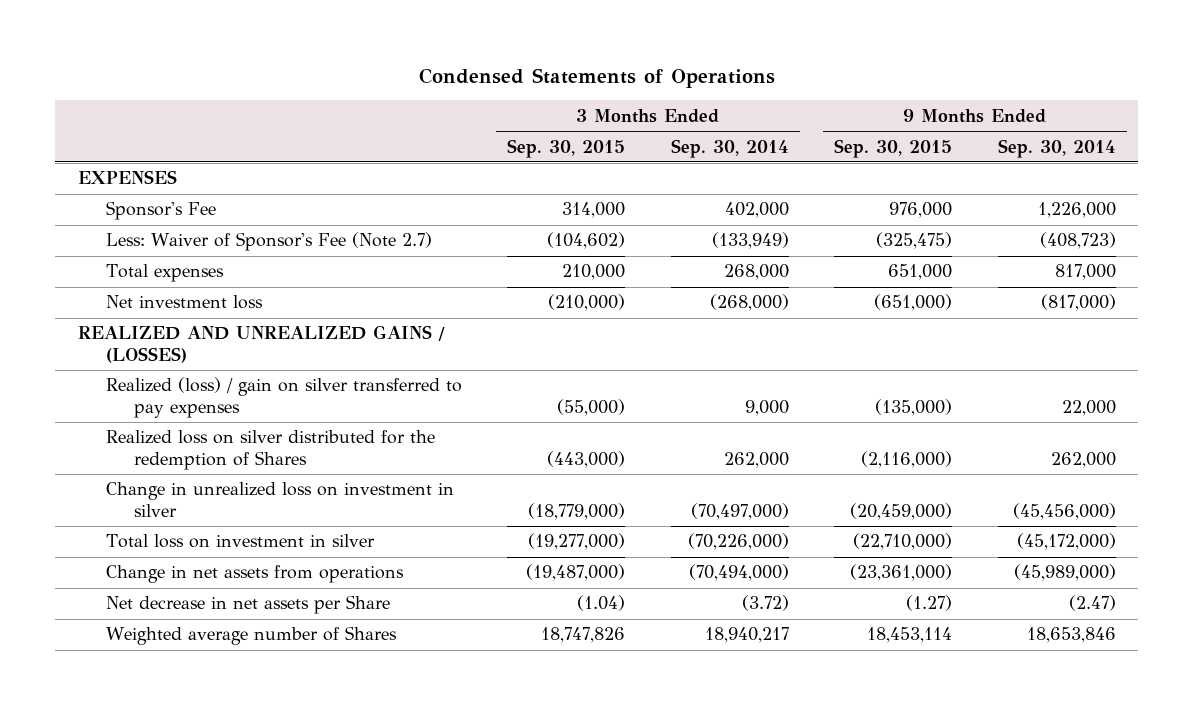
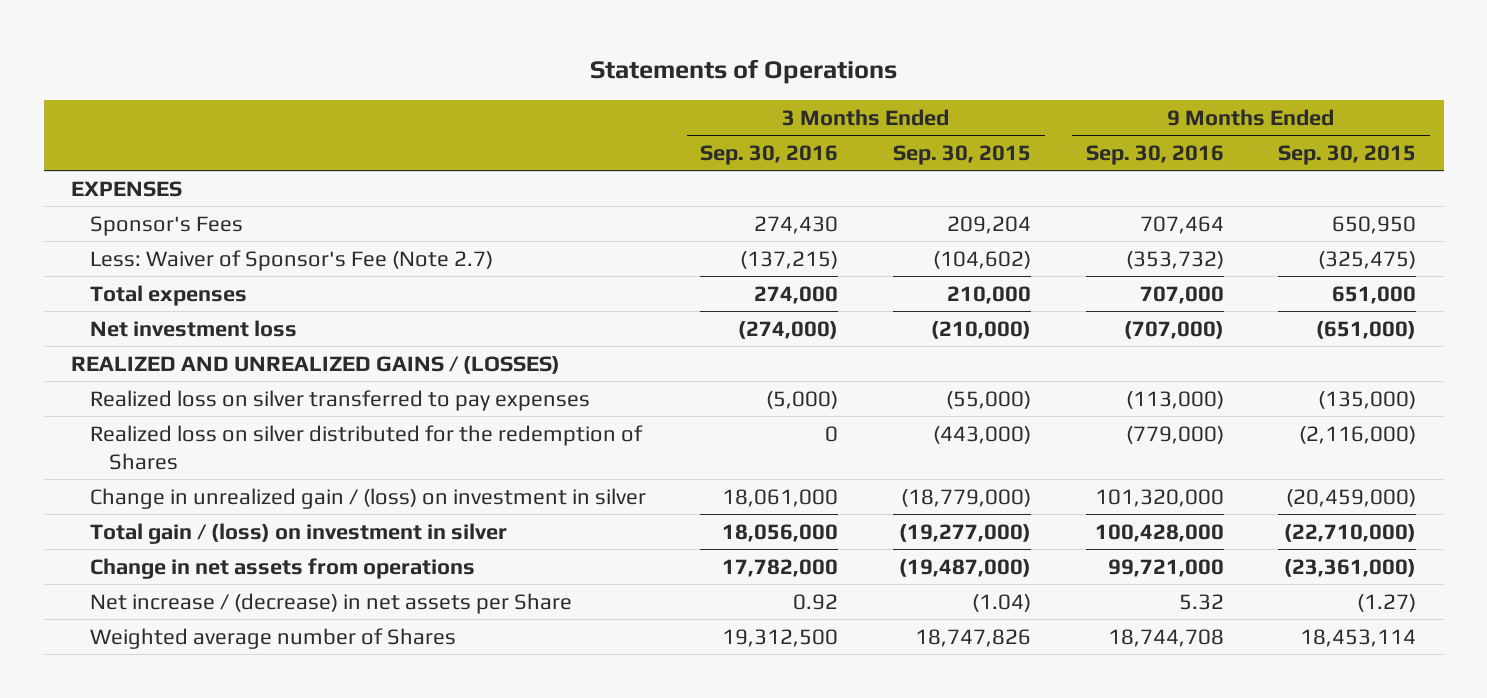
- Condensed Statements of Operations
+ Statements of Operations
- | 3 Months Ended Sep. 30, 2015 | 3 Months Ended Sep. 30, 2014 | 9 Months Ended Sep. 30, 2015 | 9 Months Ended Sep. 30, 2014
+ | 3 Months Ended Sep. 30, 2016 | 3 Months Ended Sep. 30, 2015 | 9 Months Ended Sep. 30, 2016 | 9 Months Ended Sep. 30, 2015
- Sponsor's Fee | 314,000 | 402,000 | 976,000 | 1,226,000
+ Sponsor's Fees | 274,430 | 209,204 | 707,464 | 650,950
- Realized (loss) / gain on silver transferred to pay expenses | (55,000) | 9,000 | (135,000) | 22,000
+ Realized loss on silver transferred to pay expenses | (5,000) | (55,000) | (113,000) | (135,000)
- Change in unrealized loss on investment in silver | (18,779,000) | (70,497,000) | (20,459,000) | (45,456,000)
- Total loss on investment in silver | (19,277,000) | (70,226,000) | (22,710,000) | (45,172,000)
+ Change in unrealized gain / (loss) on investment in silver | 18,061,000 | (18,779,000) | 101,320,000 | (20,459,000)
+ Total gain / (loss) on investment in silver | 18,056,000 | (19,277,000) | 100,428,000 | (22,710,000)
- Net decrease in net assets per Share | (1.04) | (3.72) | (1.27) | (2.47)
+ Net increase / (decrease) in net assets per Share | 0.92 | (1.04) | 5.32 | (1.27)

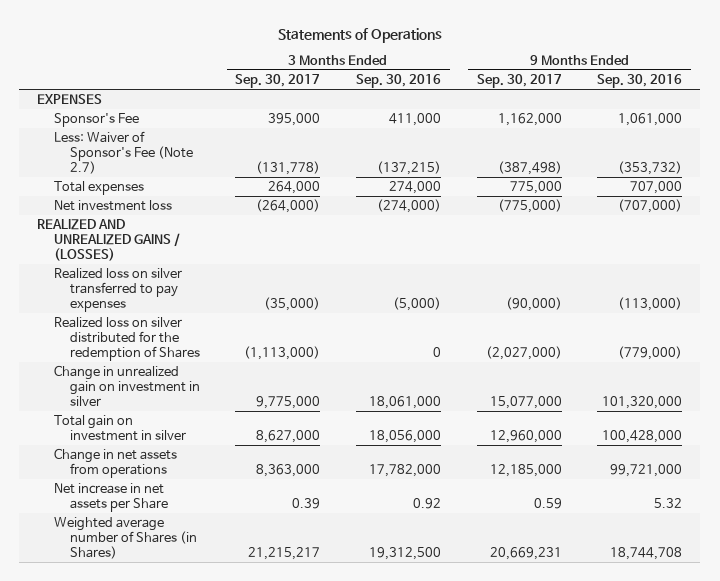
- | 3 Months Ended Sep. 30, 2016 | 3 Months Ended Sep. 30, 2015 | 9 Months Ended Sep. 30, 2016 | 9 Months Ended Sep. 30, 2015
+ | 3 Months Ended Sep. 30, 2017 | 3 Months Ended Sep. 30, 2016 | 9 Months Ended Sep. 30, 2017 | 9 Months Ended Sep. 30, 2016
- Sponsor's Fees | 274,430 | 209,204 | 707,464 | 650,950
+ Sponsor's Fee | 395,000 | 411,000 | 1,162,000 | 1,061,000
- Change in unrealized gain / (loss) on investment in silver | 18,061,000 | (18,779,000) | 101,320,000 | (20,459,000)
- Total gain / (loss) on investment in silver | 18,056,000 | (19,277,000) | 100,428,000 | (22,710,000)
+ Change in unrealized gain on investment in silver | 9,775,000 | 18,061,000 | 15,077,000 | 101,320,000
+ Total gain on investment in silver | 8,627,000 | 18,056,000 | 12,960,000 | 100,428,000
- Net increase / (decrease) in net assets per Share | 0.92 | (1.04) | 5.32 | (1.27)
- Weighted average number of Shares | 19,312,500 | 18,747,826 | 18,744,708 | 18,453,114
+ Net increase in net assets per Share | 0.39 | 0.92 | 0.59 | 5.32
+ Weighted average number of Shares (in Shares) | 21,215,217 | 19,312,500 | 20,669,231 | 18,744,708

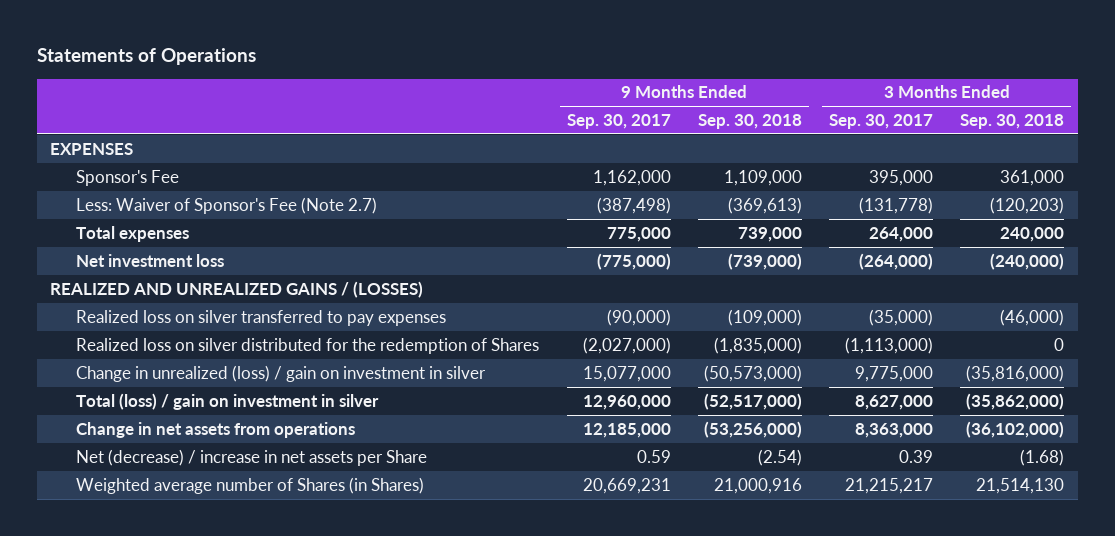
- | 3 Months Ended Sep. 30, 2017 | 3 Months Ended Sep. 30, 2016 | 9 Months Ended Sep. 30, 2017 | 9 Months Ended Sep. 30, 2016
+ | 9 Months Ended Sep. 30, 2017 | 9 Months Ended Sep. 30, 2018 | 3 Months Ended Sep. 30, 2017 | 3 Months Ended Sep. 30, 2018
- Change in unrealized gain on investment in silver | 9,775,000 | 18,061,000 | 15,077,000 | 101,320,000
- Total gain on investment in silver | 8,627,000 | 18,056,000 | 12,960,000 | 100,428,000
+ Change in unrealized (loss) / gain on investment in silver | 15,077,000 | (50,573,000) | 9,775,000 | (35,816,000)
+ Total (loss) / gain on investment in silver | 12,960,000 | (52,517,000) | 8,627,000 | (35,862,000)
- Net increase in net assets per Share | 0.39 | 0.92 | 0.59 | 5.32
+ Net (decrease) / increase in net assets per Share | 0.59 | (2.54) | 0.39 | (1.68)

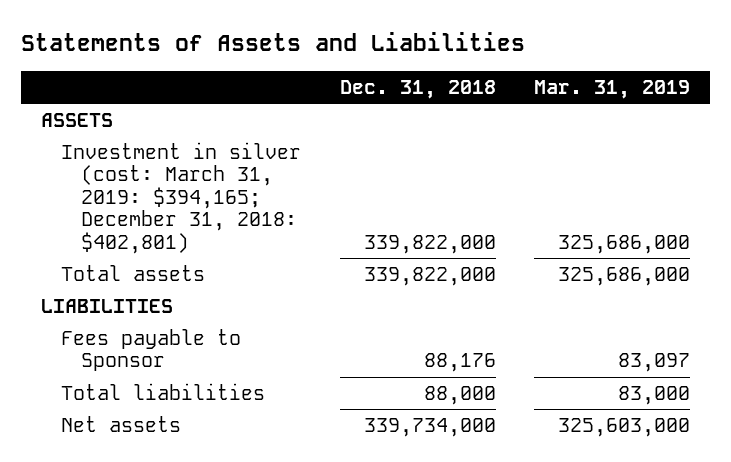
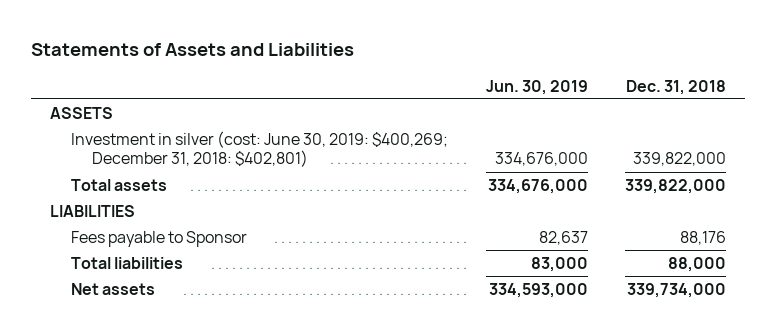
- | Dec. 31, 2018 | Mar. 31, 2019
+ | Jun. 30, 2019 | Dec. 31, 2018
- Investment in silver (cost: March 31, 2019: $394,165; December 31, 2018: $402,801) | 339,822,000 | 325,686,000
+ Investment in silver (cost: June 30, 2019: $400,269; December 31, 2018: $402,801) | 334,676,000 | 339,822,000

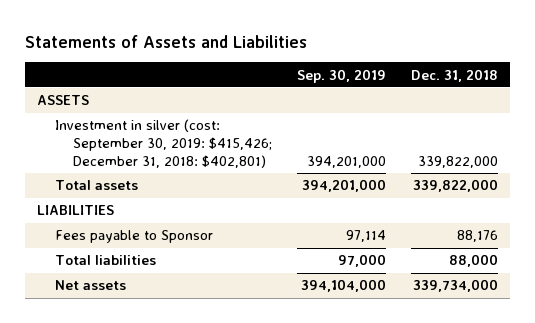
- | Jun. 30, 2019 | Dec. 31, 2018
+ | Sep. 30, 2019 | Dec. 31, 2018
- Investment in silver (cost: June 30, 2019: $400,269; December 31, 2018: $402,801) | 334,676,000 | 339,822,000
+ Investment in silver (cost: September 30, 2019: $415,426; December 31, 2018: $402,801) | 394,201,000 | 339,822,000

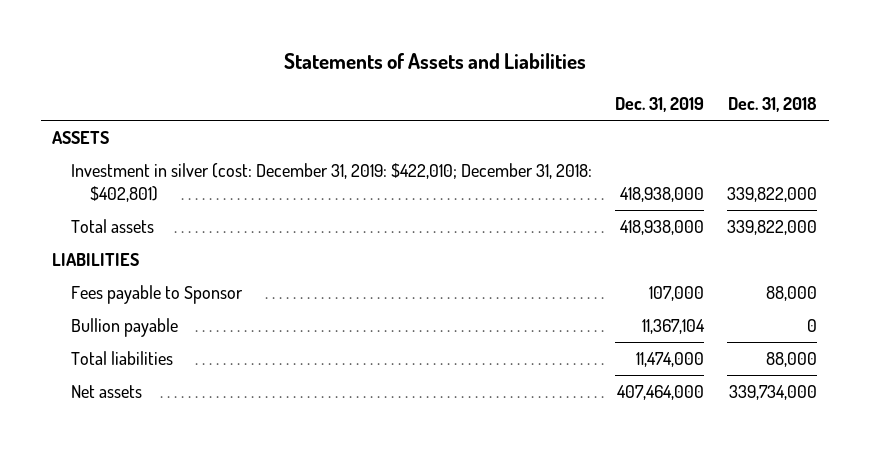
- | Sep. 30, 2019 | Dec. 31, 2018
+ | Dec. 31, 2019 | Dec. 31, 2018
- Investment in silver (cost: September 30, 2019: $415,426; December 31, 2018: $402,801) | 394,201,000 | 339,822,000
+ Investment in silver (cost: December 31, 2019: $422,010; December 31, 2018: $402,801) | 418,938,000 | 339,822,000
- Fees payable to Sponsor | 97,114 | 88,176
+ Fees payable to Sponsor | 107,000 | 88,000
+ Bullion payable | 11,367,104 | 0

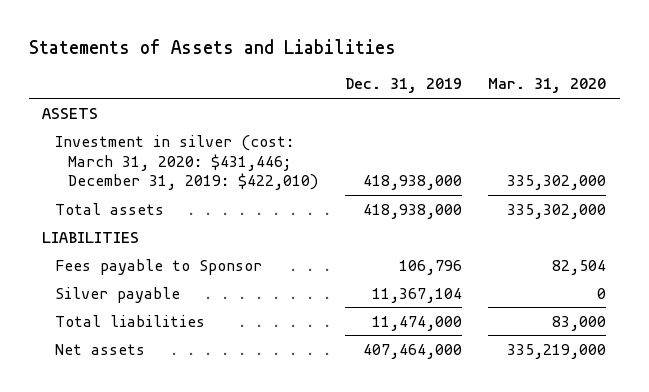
- | Dec. 31, 2019 | Dec. 31, 2018
+ | Dec. 31, 2019 | Mar. 31, 2020
- Investment in silver (cost: December 31, 2019: $422,010; December 31, 2018: $402,801) | 418,938,000 | 339,822,000
+ Investment in silver (cost: March 31, 2020: $431,446; December 31, 2019: $422,010) | 418,938,000 | 335,302,000
- Fees payable to Sponsor | 107,000 | 88,000
- Bullion payable | 11,367,104 | 0
+ Fees payable to Sponsor | 106,796 | 82,504
+ Silver payable | 11,367,104 | 0

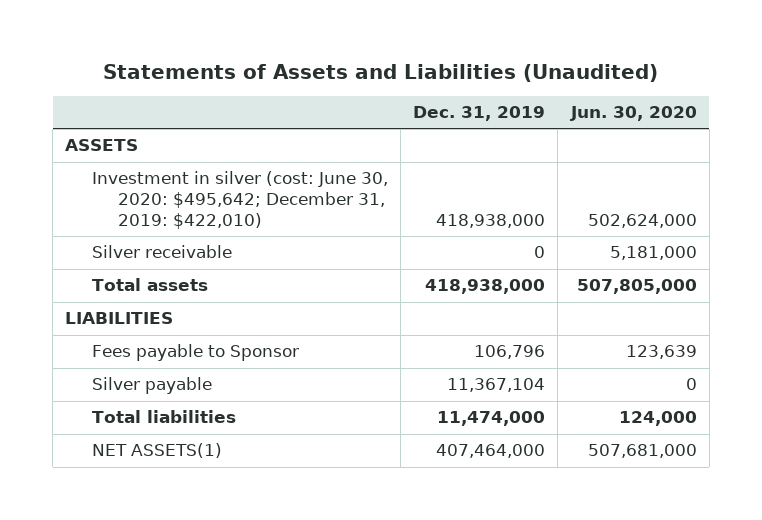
- Statements of Assets and Liabilities
+ Statements of Assets and Liabilities (Unaudited)
- | Dec. 31, 2019 | Mar. 31, 2020
+ | Dec. 31, 2019 | Jun. 30, 2020
- Investment in silver (cost: March 31, 2020: $431,446; December 31, 2019: $422,010) | 418,938,000 | 335,302,000
+ Investment in silver (cost: June 30, 2020: $495,642; December 31, 2019: $422,010) | 418,938,000 | 502,624,000
+ Silver receivable | 0 | 5,181,000
- Net assets | 407,464,000 | 335,219,000
+ NET ASSETS(1) | 407,464,000 | 507,681,000

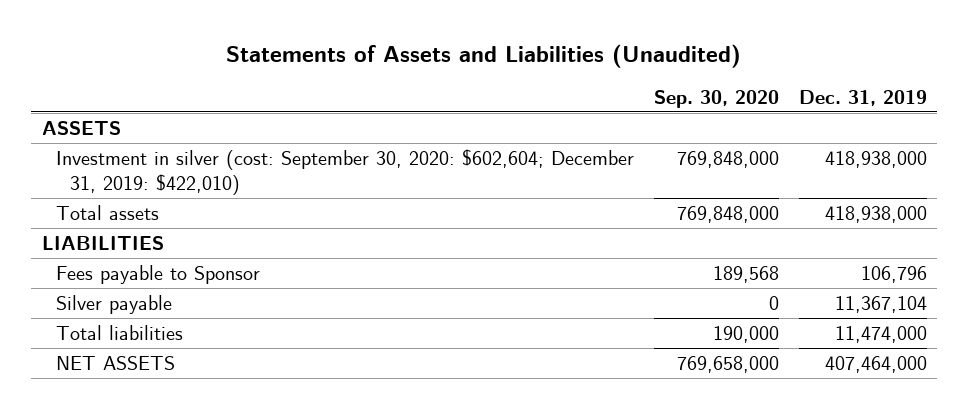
- | Dec. 31, 2019 | Jun. 30, 2020
+ | Sep. 30, 2020 | Dec. 31, 2019
- Investment in silver (cost: June 30, 2020: $495,642; December 31, 2019: $422,010) | 418,938,000 | 502,624,000
- Silver receivable | 0 | 5,181,000
+ Investment in silver (cost: September 30, 2020: $602,604; December 31, 2019: $422,010) | 769,848,000 | 418,938,000
- NET ASSETS(1) | 407,464,000 | 507,681,000
+ NET ASSETS | 769,658,000 | 407,464,000

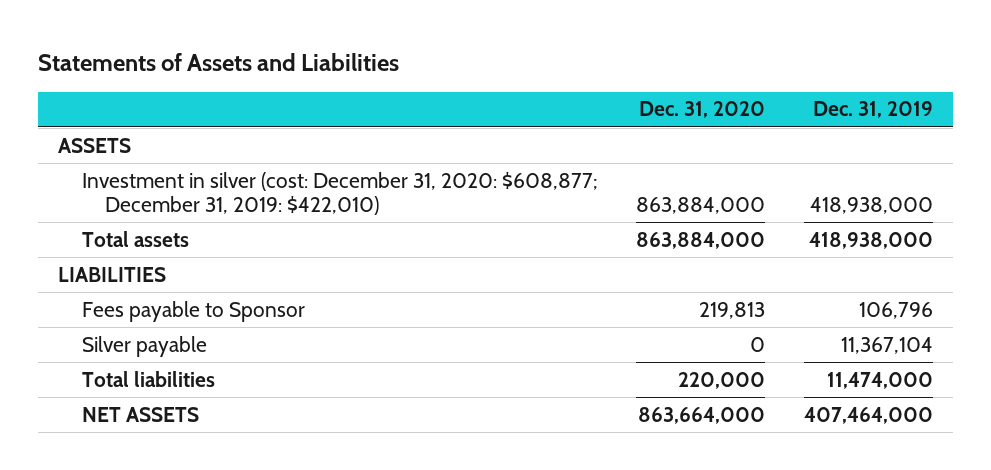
- Statements of Assets and Liabilities (Unaudited)
+ Statements of Assets and Liabilities
- | Sep. 30, 2020 | Dec. 31, 2019
+ | Dec. 31, 2020 | Dec. 31, 2019
- Investment in silver (cost: September 30, 2020: $602,604; December 31, 2019: $422,010) | 769,848,000 | 418,938,000
+ Investment in silver (cost: December 31, 2020: $608,877; December 31, 2019: $422,010) | 863,884,000 | 418,938,000

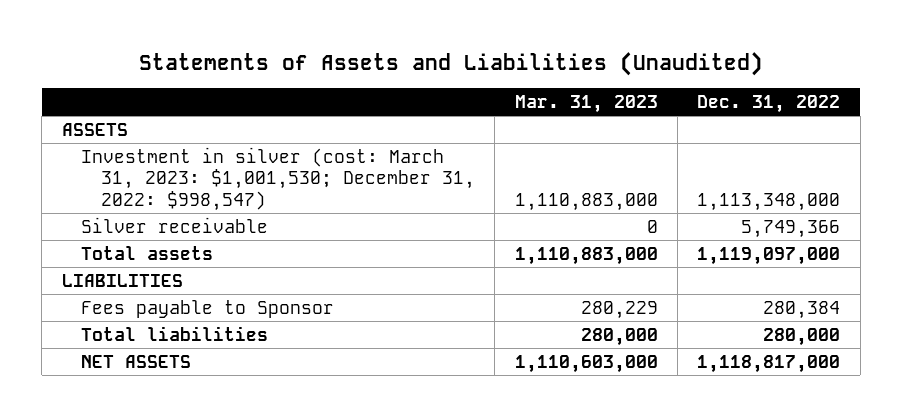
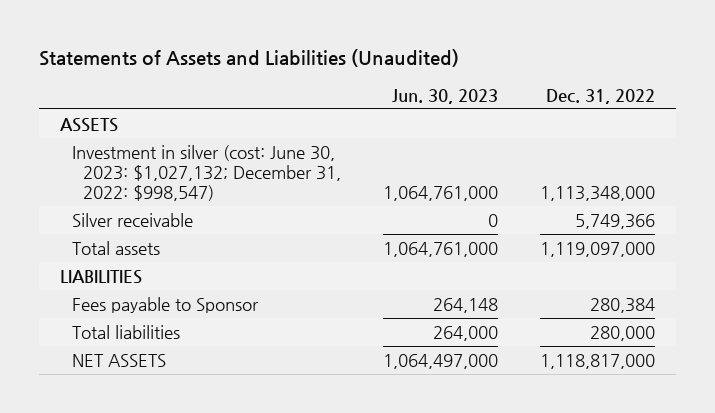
- | Mar. 31, 2023 | Dec. 31, 2022
+ | Jun. 30, 2023 | Dec. 31, 2022
- Investment in silver (cost: March 31, 2023: $1,001,530; December 31, 2022: $998,547) | 1,110,883,000 | 1,113,348,000
+ Investment in silver (cost: June 30, 2023: $1,027,132; December 31, 2022: $998,547) | 1,064,761,000 | 1,113,348,000

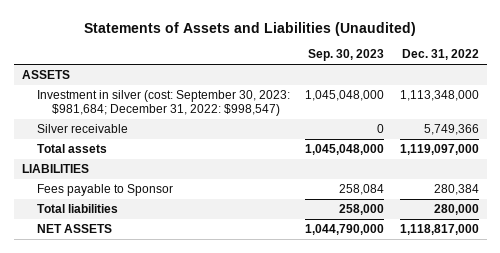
- | Jun. 30, 2023 | Dec. 31, 2022
+ | Sep. 30, 2023 | Dec. 31, 2022
- Investment in silver (cost: June 30, 2023: $1,027,132; December 31, 2022: $998,547) | 1,064,761,000 | 1,113,348,000
+ Investment in silver (cost: September 30, 2023: $981,684; December 31, 2022: $998,547) | 1,045,048,000 | 1,113,348,000

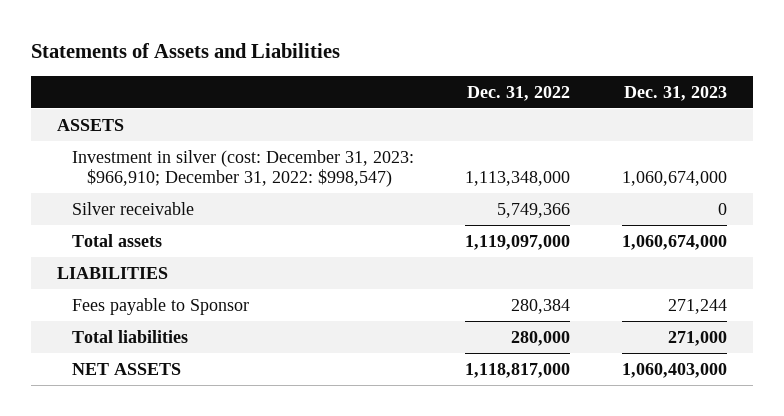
- Statements of Assets and Liabilities (Unaudited)
+ Statements of Assets and Liabilities
- | Sep. 30, 2023 | Dec. 31, 2022
+ | Dec. 31, 2022 | Dec. 31, 2023
- Investment in silver (cost: September 30, 2023: $981,684; December 31, 2022: $998,547) | 1,045,048,000 | 1,113,348,000
+ Investment in silver (cost: December 31, 2023: $966,910; December 31, 2022: $998,547) | 1,113,348,000 | 1,060,674,000

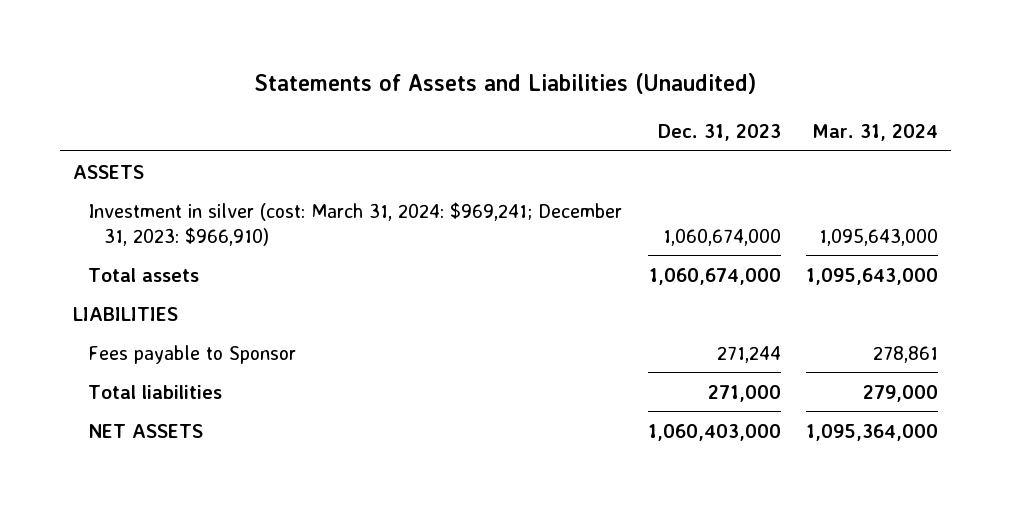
- Statements of Assets and Liabilities
+ Statements of Assets and Liabilities (Unaudited)
- | Dec. 31, 2022 | Dec. 31, 2023
+ | Dec. 31, 2023 | Mar. 31, 2024
- Investment in silver (cost: December 31, 2023: $966,910; December 31, 2022: $998,547) | 1,113,348,000 | 1,060,674,000
- Silver receivable | 5,749,366 | 0
+ Investment in silver (cost: March 31, 2024: $969,241; December 31, 2023: $966,910) | 1,060,674,000 | 1,095,643,000

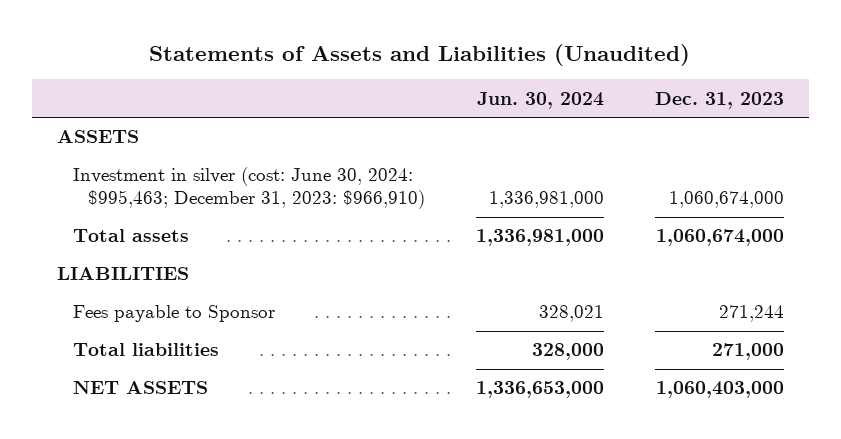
- | Dec. 31, 2023 | Mar. 31, 2024
+ | Jun. 30, 2024 | Dec. 31, 2023
- Investment in silver (cost: March 31, 2024: $969,241; December 31, 2023: $966,910) | 1,060,674,000 | 1,095,643,000
+ Investment in silver (cost: June 30, 2024: $995,463; December 31, 2023: $966,910) | 1,336,981,000 | 1,060,674,000

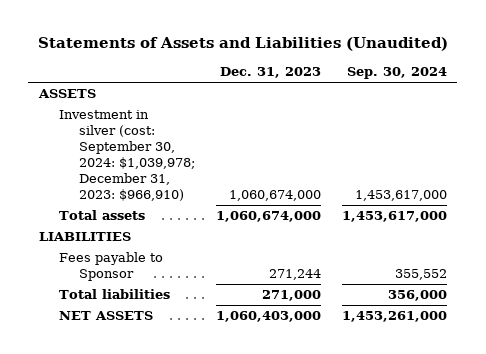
- | Jun. 30, 2024 | Dec. 31, 2023
+ | Dec. 31, 2023 | Sep. 30, 2024
- Investment in silver (cost: June 30, 2024: $995,463; December 31, 2023: $966,910) | 1,336,981,000 | 1,060,674,000
+ Investment in silver (cost: September 30, 2024: $1,039,978; December 31, 2023: $966,910) | 1,060,674,000 | 1,453,617,000

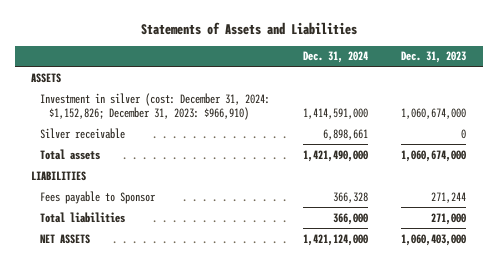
- Statements of Assets and Liabilities (Unaudited)
+ Statements of Assets and Liabilities
- | Dec. 31, 2023 | Sep. 30, 2024
+ | Dec. 31, 2024 | Dec. 31, 2023
- Investment in silver (cost: September 30, 2024: $1,039,978; December 31, 2023: $966,910) | 1,060,674,000 | 1,453,617,000
+ Investment in silver (cost: December 31, 2024: $1,152,826; December 31, 2023: $966,910) | 1,414,591,000 | 1,060,674,000
+ Silver receivable | 6,898,661 | 0

